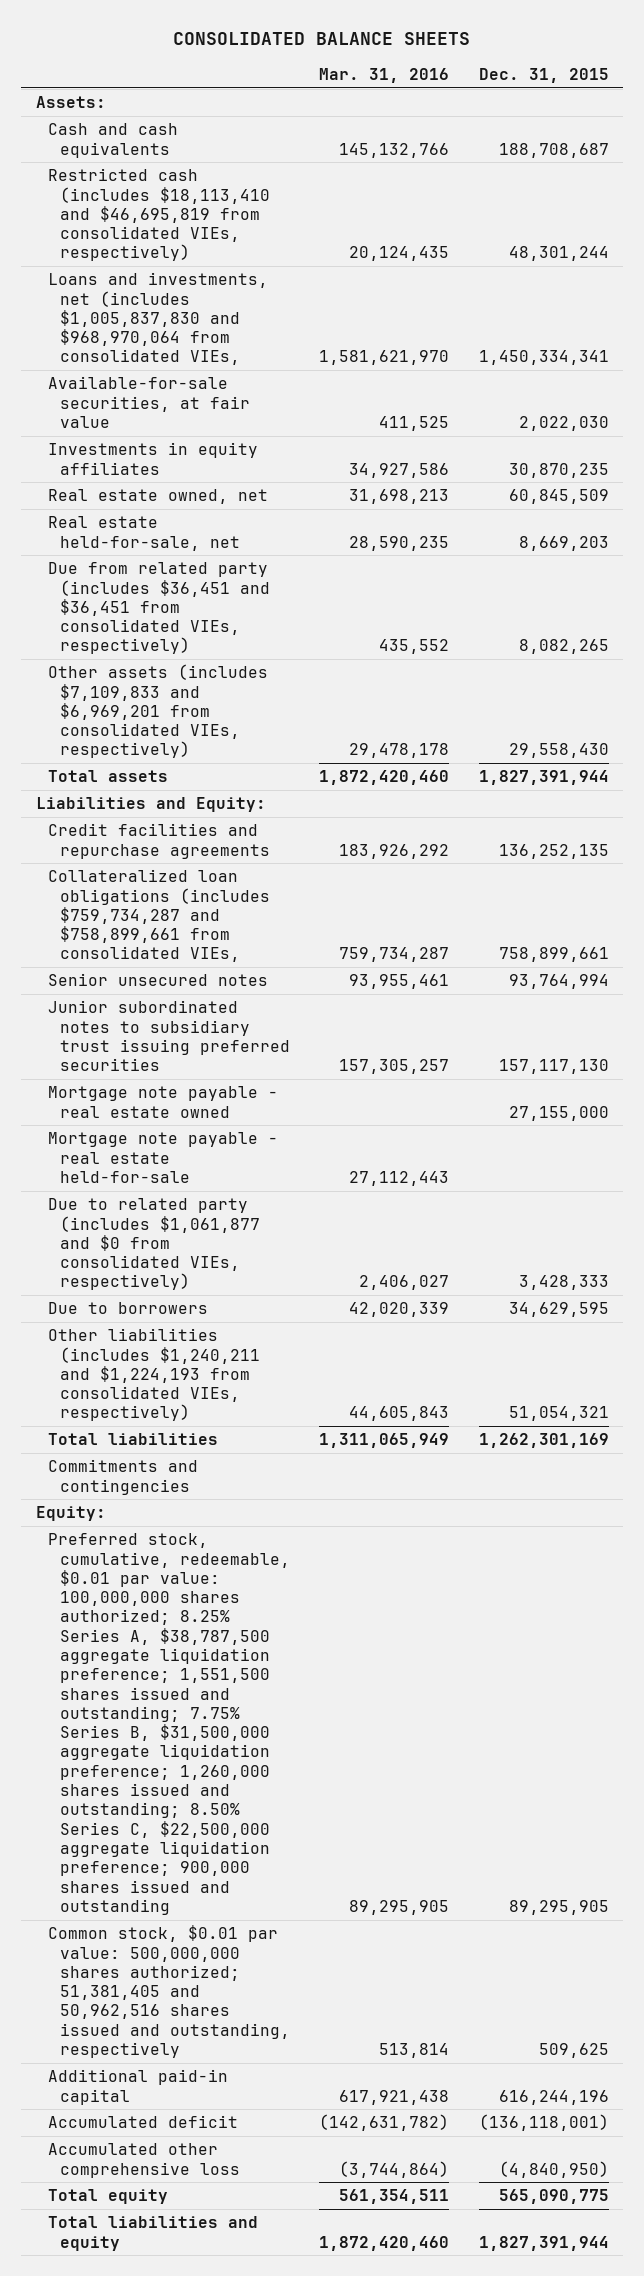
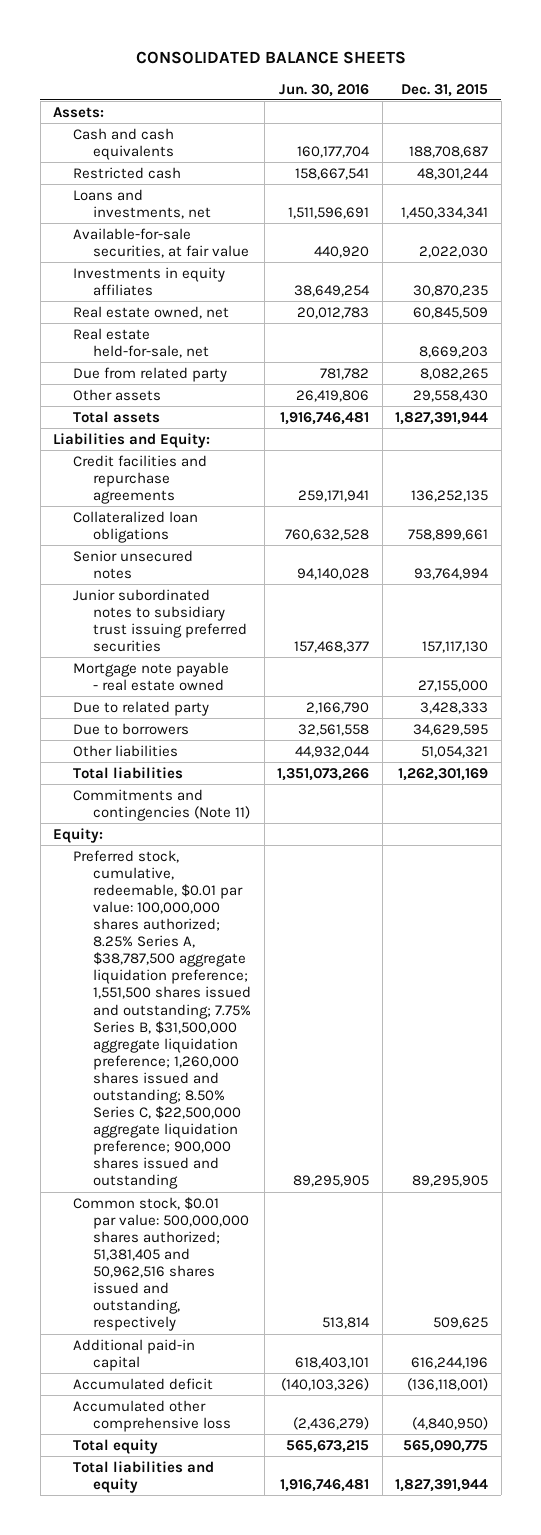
- | Mar. 31, 2016 | Dec. 31, 2015
+ | Jun. 30, 2016 | Dec. 31, 2015
- Restricted cash (includes $18,113,410 and $46,695,819 from consolidated VIEs, respectively) | 20,124,435 | 48,301,244
- Loans and investments, net (includes $1,005,837,830 and $968,970,064 from consolidated VIEs, | 1,581,621,970 | 1,450,334,341
+ Restricted cash | 158,667,541 | 48,301,244
+ Loans and investments, net | 1,511,596,691 | 1,450,334,341
- Due from related party (includes $36,451 and $36,451 from consolidated VIEs, respectively) | 435,552 | 8,082,265
- Other assets (includes $7,109,833 and $6,969,201 from consolidated VIEs, respectively) | 29,478,178 | 29,558,430
+ Due from related party | 781,782 | 8,082,265
+ Other assets | 26,419,806 | 29,558,430
- Collateralized loan obligations (includes $759,734,287 and $758,899,661 from consolidated VIEs, | 759,734,287 | 758,899,661
+ Collateralized loan obligations | 760,632,528 | 758,899,661
- Mortgage note payable - real estate held-for-sale | 27,112,443 |
- Due to related party (includes $1,061,877 and $0 from consolidated VIEs, respectively) | 2,406,027 | 3,428,333
+ Due to related party | 2,166,790 | 3,428,333
- Other liabilities (includes $1,240,211 and $1,224,193 from consolidated VIEs, respectively) | 44,605,843 | 51,054,321
+ Other liabilities | 44,932,044 | 51,054,321
- Commitments and contingencies
+ Commitments and contingencies (Note 11)

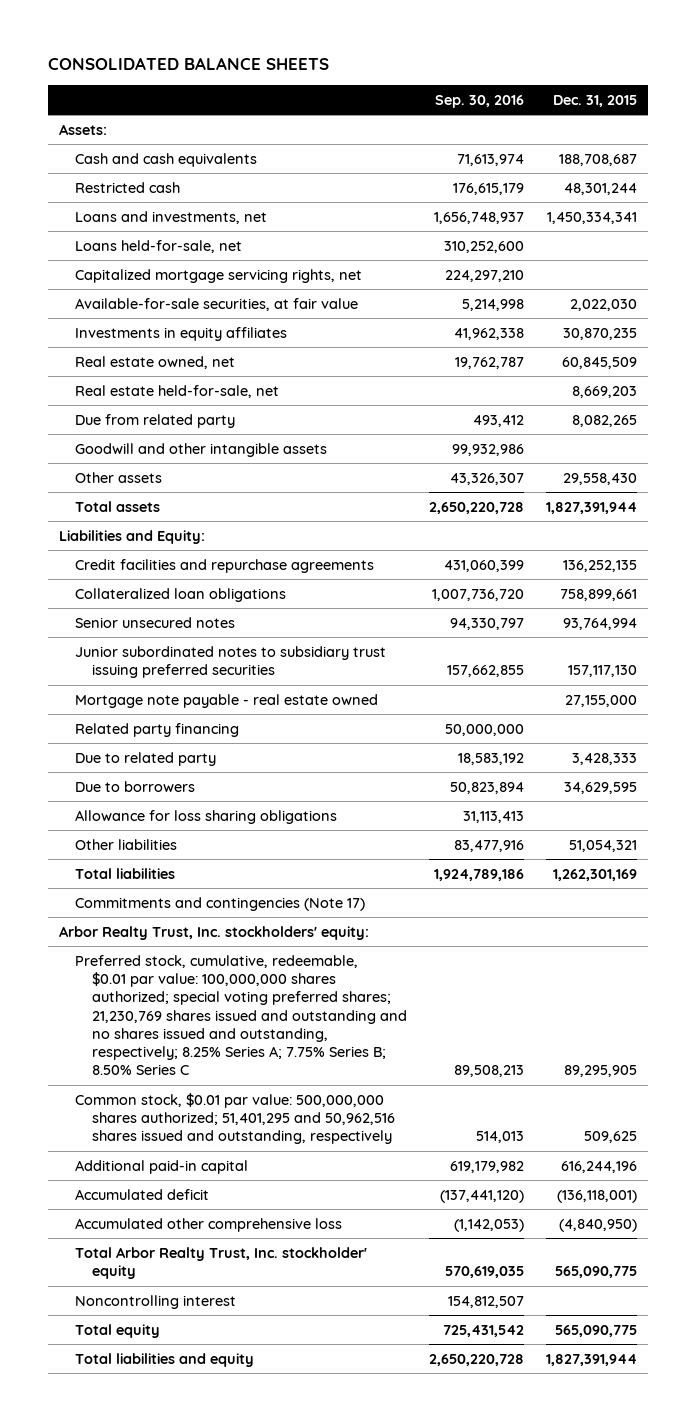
- | Jun. 30, 2016 | Dec. 31, 2015
+ | Sep. 30, 2016 | Dec. 31, 2015
+ Loans held-for-sale, net | 310,252,600 |
+ Capitalized mortgage servicing rights, net | 224,297,210 |
+ Goodwill and other intangible assets | 99,932,986 |
+ Related party financing | 50,000,000 |
+ Allowance for loss sharing obligations | 31,113,413 |
- Commitments and contingencies (Note 11)
- Equity:
- Preferred stock, cumulative, redeemable, $0.01 par value: 100,000,000 shares authorized; 8.25% Series A, $38,787,500 aggregate liquidation preference; 1,551,500 shares issued and outstanding; 7.75% Series B, $31,500,000 aggregate liquidation preference; 1,260,000 shares issued and outstanding; 8.50% Series C, $22,500,000 aggregate liquidation preference; 900,000 shares issued and outstanding | 89,295,905 | 89,295,905
- Common stock, $0.01 par value: 500,000,000 shares authorized; 51,381,405 and 50,962,516 shares issued and outstanding, respectively | 513,814 | 509,625
+ Commitments and contingencies (Note 17)
+ Arbor Realty Trust, Inc. stockholders' equity:
+ Preferred stock, cumulative, redeemable, $0.01 par value: 100,000,000 shares authorized; special voting preferred shares; 21,230,769 shares issued and outstanding and no shares issued and outstanding, respectively; 8.25% Series A; 7.75% Series B; 8.50% Series C | 89,508,213 | 89,295,905
+ Common stock, $0.01 par value: 500,000,000 shares authorized; 51,401,295 and 50,962,516 shares issued and outstanding, respectively | 514,013 | 509,625
+ Total Arbor Realty Trust, Inc. stockholder' equity | 570,619,035 | 565,090,775
+ Noncontrolling interest | 154,812,507 |

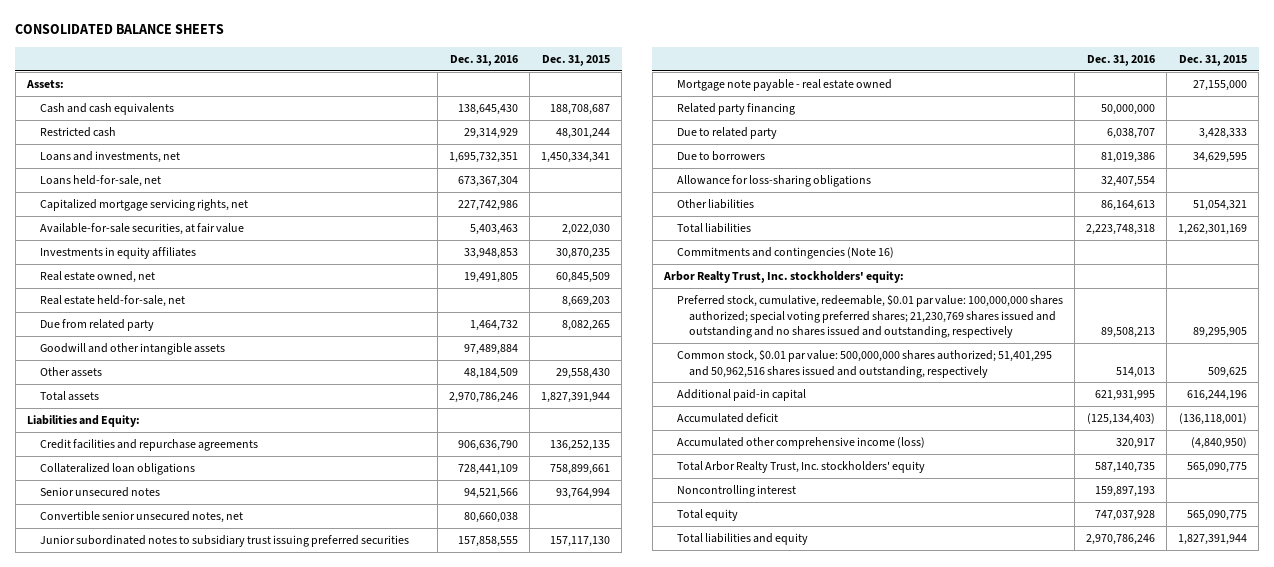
- | Sep. 30, 2016 | Dec. 31, 2015
+ | Dec. 31, 2016 | Dec. 31, 2015
+ Convertible senior unsecured notes, net | 80,660,038 |
- Allowance for loss sharing obligations | 31,113,413 |
+ Allowance for loss-sharing obligations | 32,407,554 |
- Commitments and contingencies (Note 17)
+ Commitments and contingencies (Note 16)
- Preferred stock, cumulative, redeemable, $0.01 par value: 100,000,000 shares authorized; special voting preferred shares; 21,230,769 shares issued and outstanding and no shares issued and outstanding, respectively; 8.25% Series A; 7.75% Series B; 8.50% Series C | 89,508,213 | 89,295,905
+ Preferred stock, cumulative, redeemable, $0.01 par value: 100,000,000 shares authorized; special voting preferred shares; 21,230,769 shares issued and outstanding and no shares issued and outstanding, respectively | 89,508,213 | 89,295,905
- Accumulated other comprehensive loss | (1,142,053) | (4,840,950)
- Total Arbor Realty Trust, Inc. stockholder' equity | 570,619,035 | 565,090,775
+ Accumulated other comprehensive income (loss) | 320,917 | (4,840,950)
+ Total Arbor Realty Trust, Inc. stockholders' equity | 587,140,735 | 565,090,775

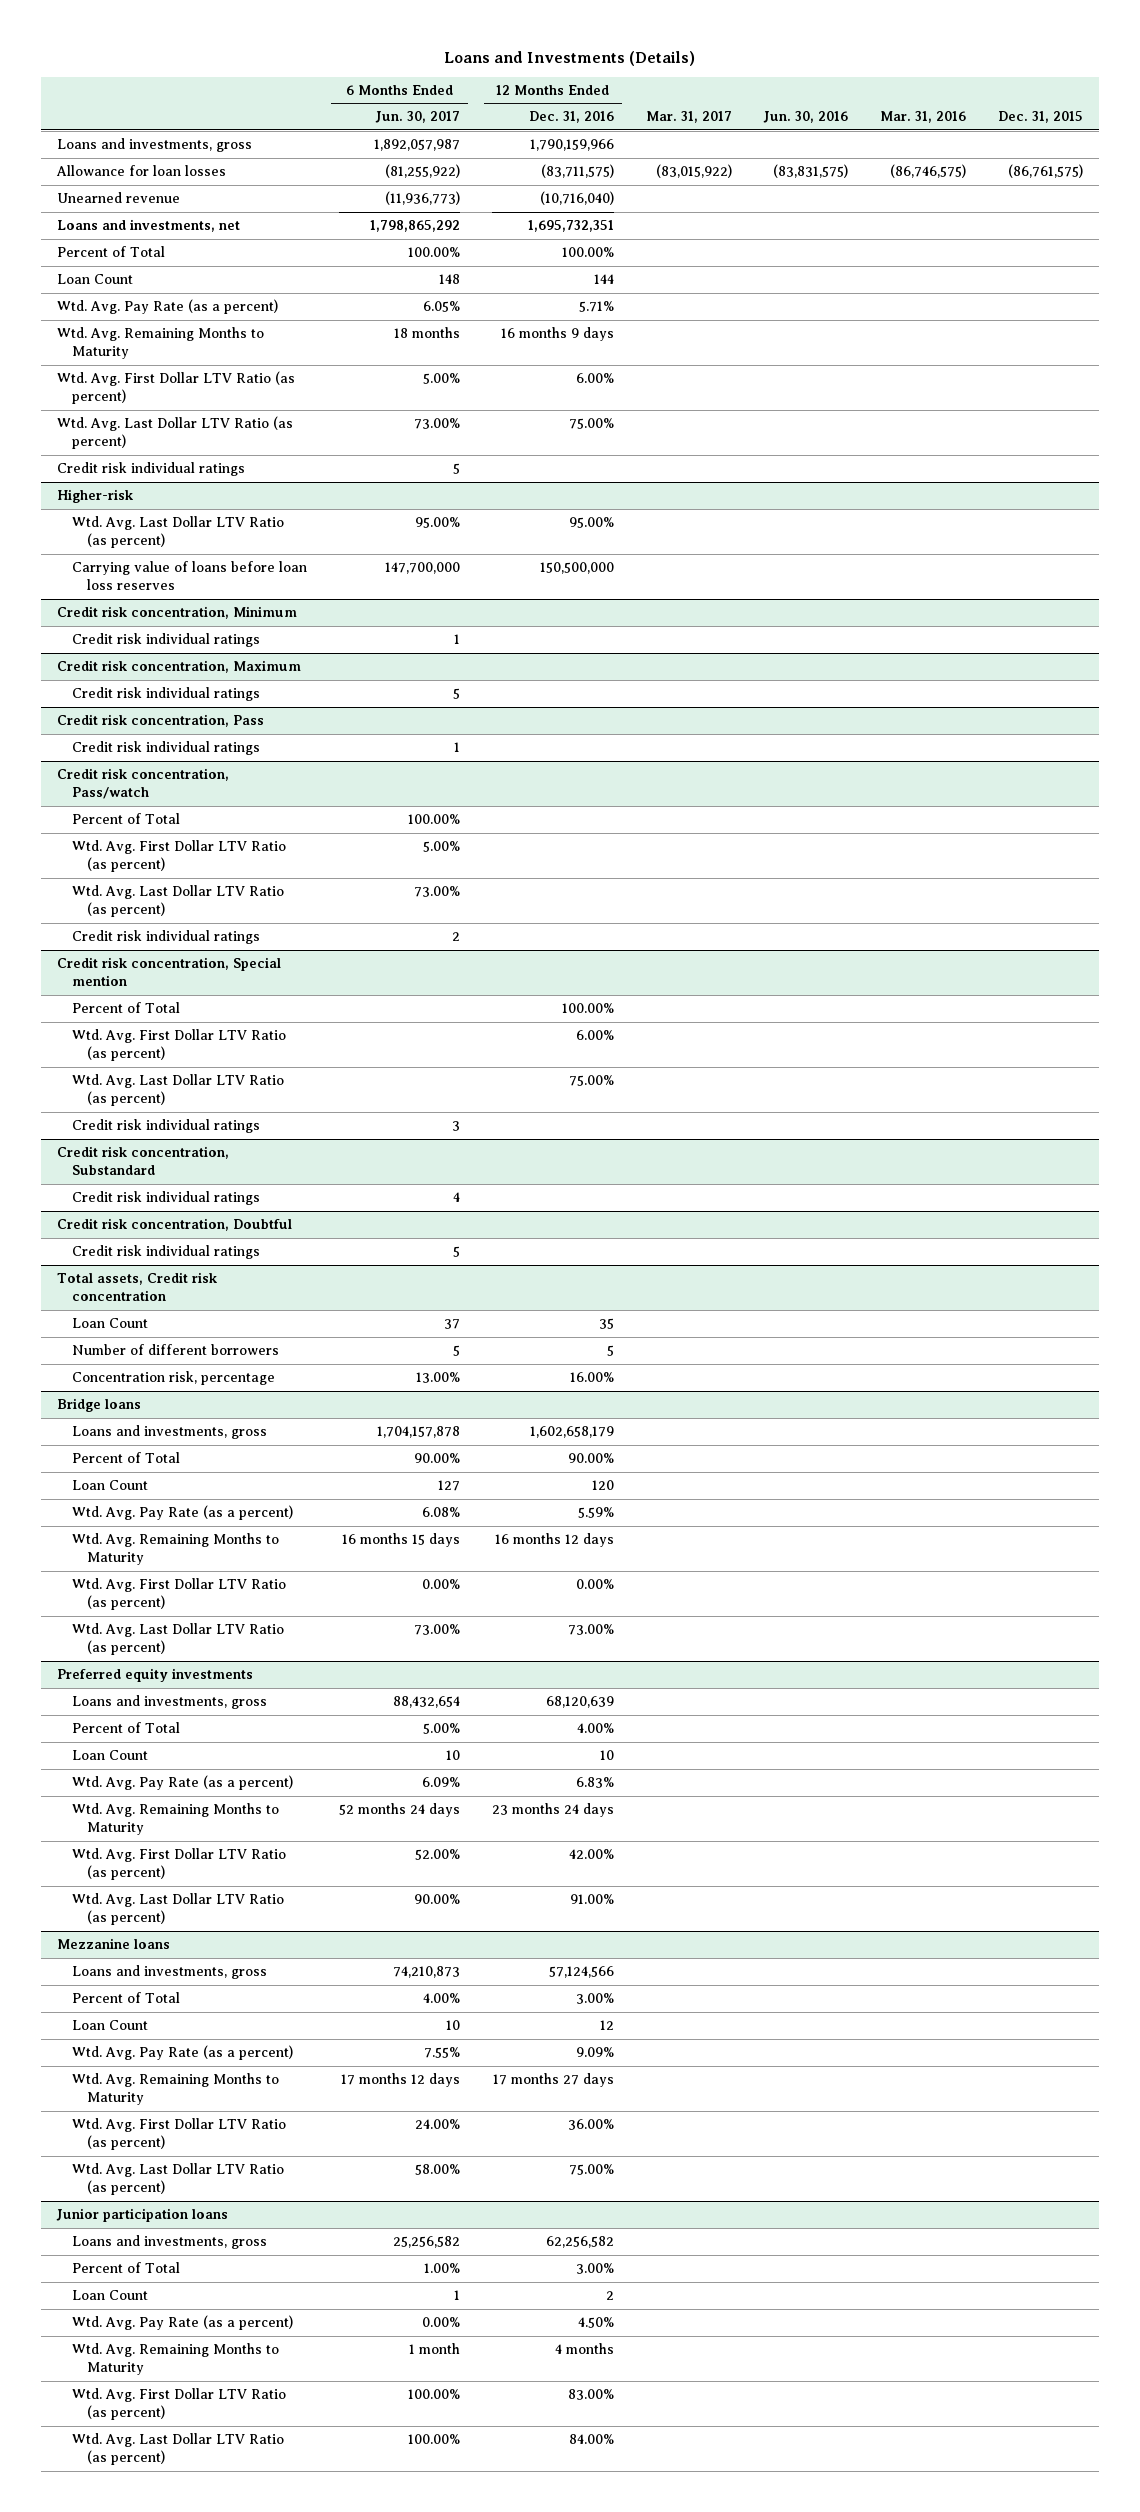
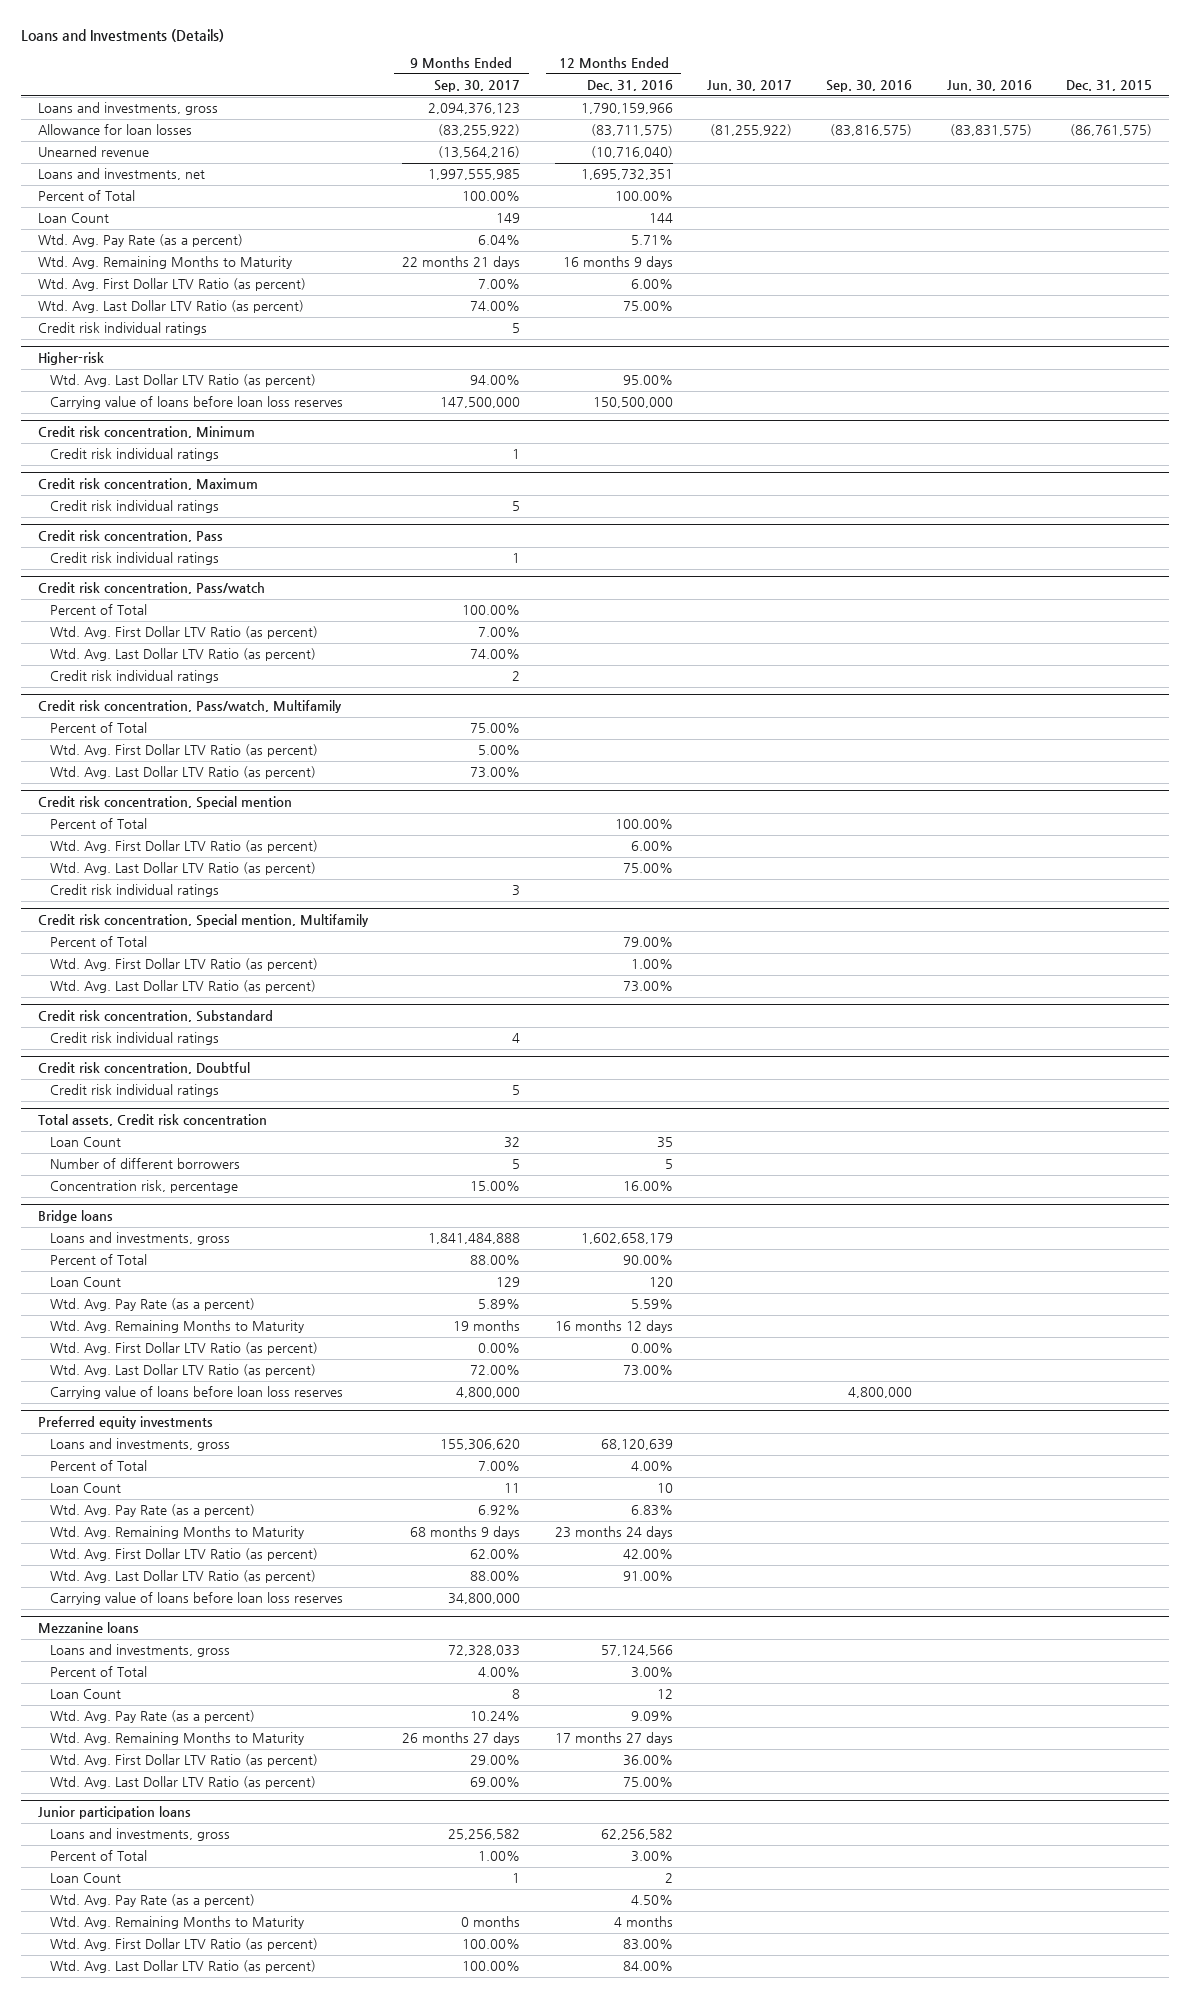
- | 6 Months Ended Jun. 30, 2017 | 12 Months Ended Dec. 31, 2016 | Mar. 31, 2017 | Jun. 30, 2016 | Mar. 31, 2016 | Dec. 31, 2015
+ | 9 Months Ended Sep. 30, 2017 | 12 Months Ended Dec. 31, 2016 | Jun. 30, 2017 | Sep. 30, 2016 | Jun. 30, 2016 | Dec. 31, 2015
+ Credit risk concentration, Pass/watch, Multifamily
+ Percent of Total | 75.00% | | | | |
+ Wtd. Avg. First Dollar LTV Ratio (as percent) | 5.00% | | | | |
+ Wtd. Avg. Last Dollar LTV Ratio (as percent) | 73.00% | | | | |
+ Credit risk concentration, Special mention, Multifamily
+ Percent of Total | | 79.00% | | | |
+ Wtd. Avg. First Dollar LTV Ratio (as percent) | | 1.00% | | | |
+ Wtd. Avg. Last Dollar LTV Ratio (as percent) | | 73.00% | | | |
@ Bridge loans
+ Carrying value of loans before loan loss reserves | 4,800,000 | | | 4,800,000 | |
@ Preferred equity investments
+ Carrying value of loans before loan loss reserves | 34,800,000 | | | | |

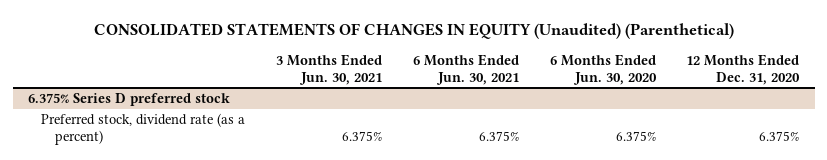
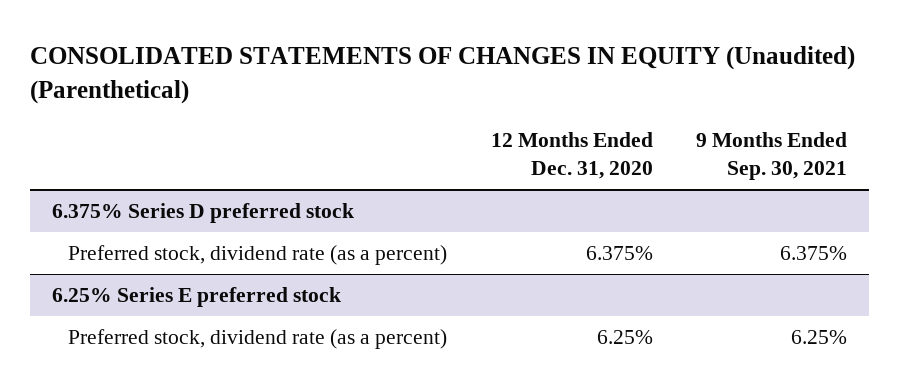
- | 3 Months Ended Jun. 30, 2021 | 6 Months Ended Jun. 30, 2021 | 6 Months Ended Jun. 30, 2020 | 12 Months Ended Dec. 31, 2020
+ | 12 Months Ended Dec. 31, 2020 | 9 Months Ended Sep. 30, 2021
+ 6.25% Series E preferred stock
+ Preferred stock, dividend rate (as a percent) | 6.25% | 6.25%

